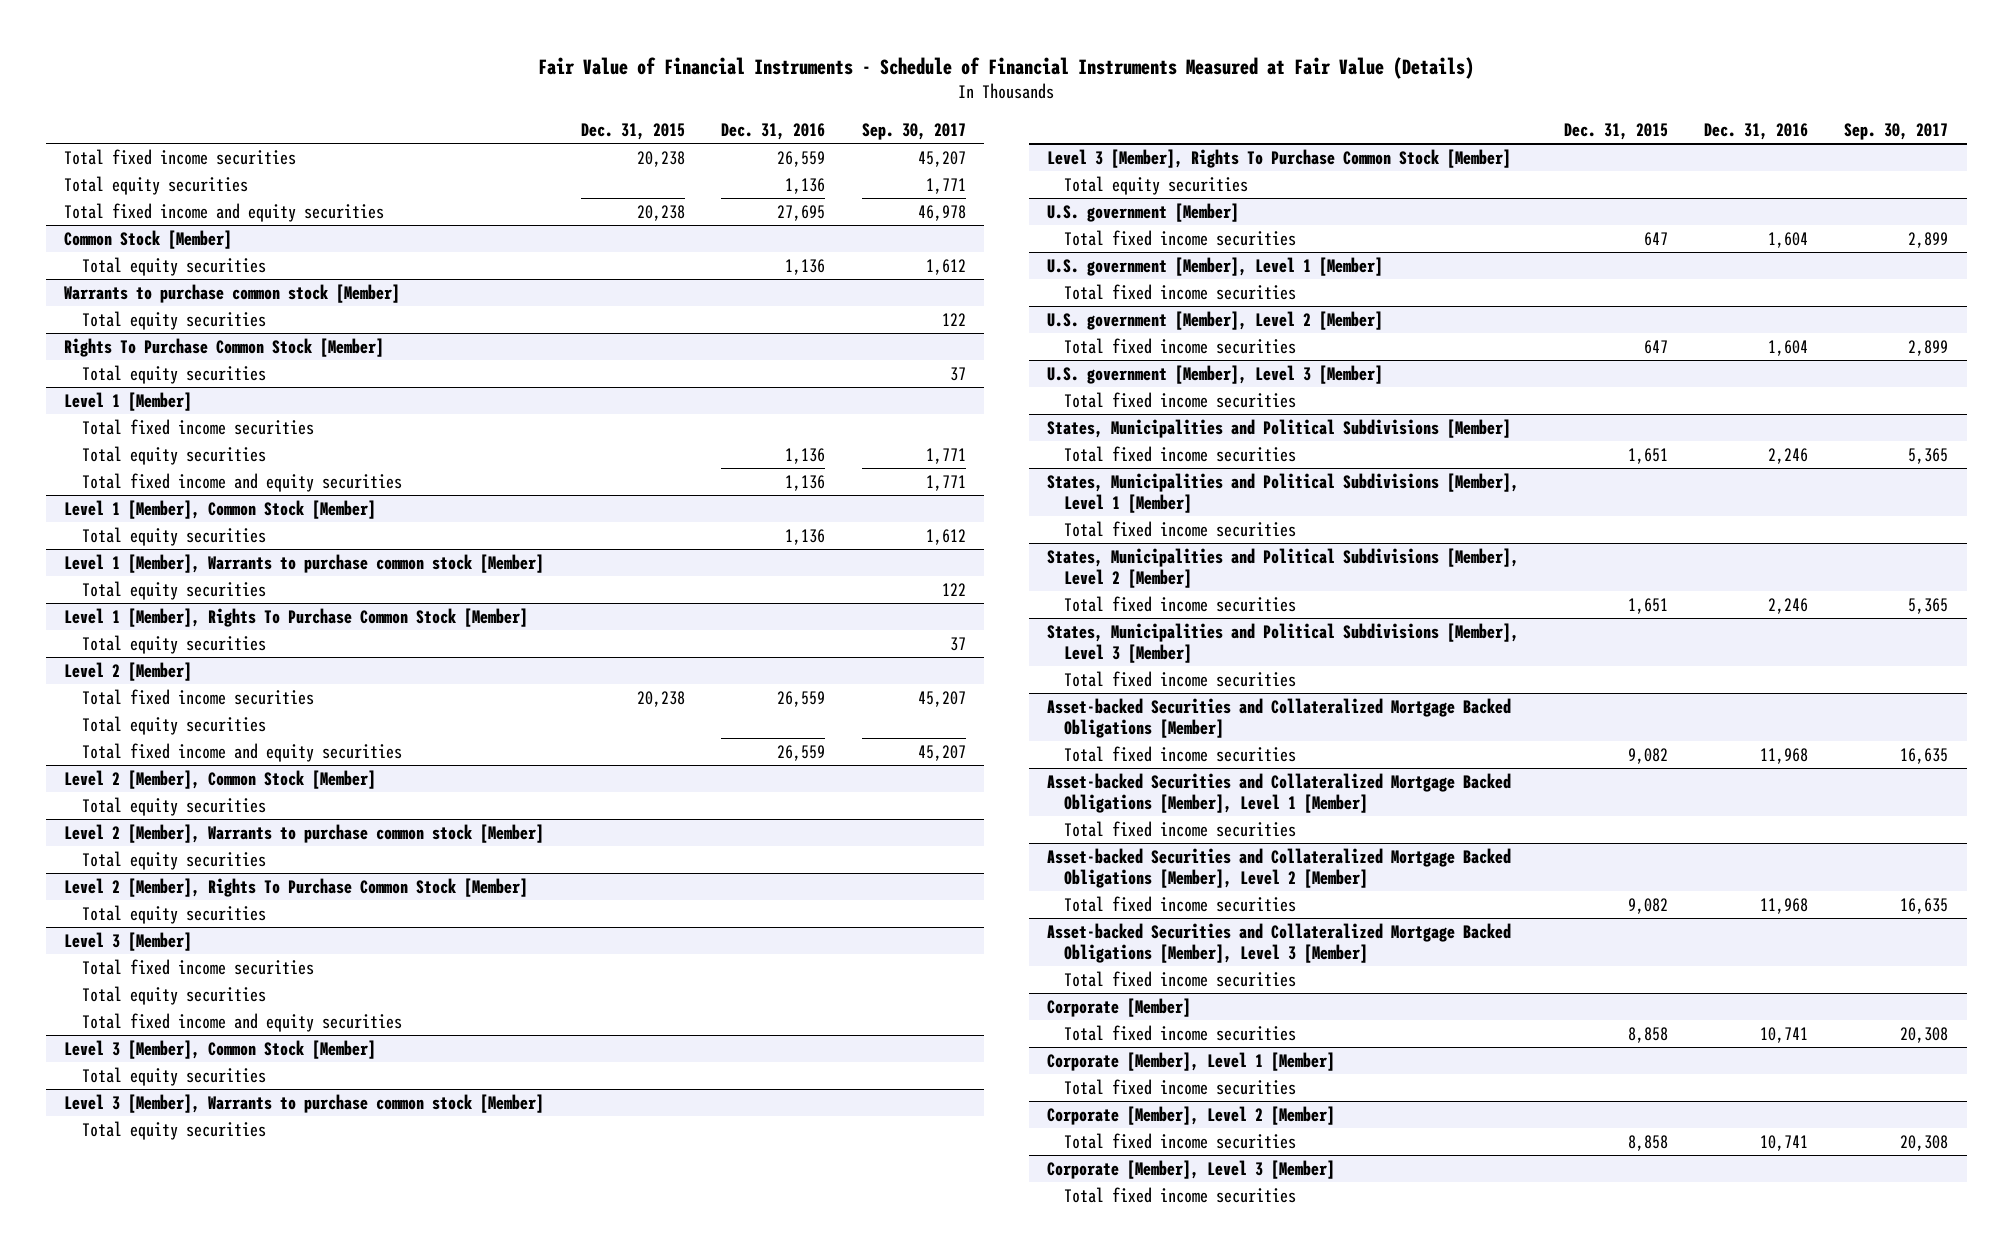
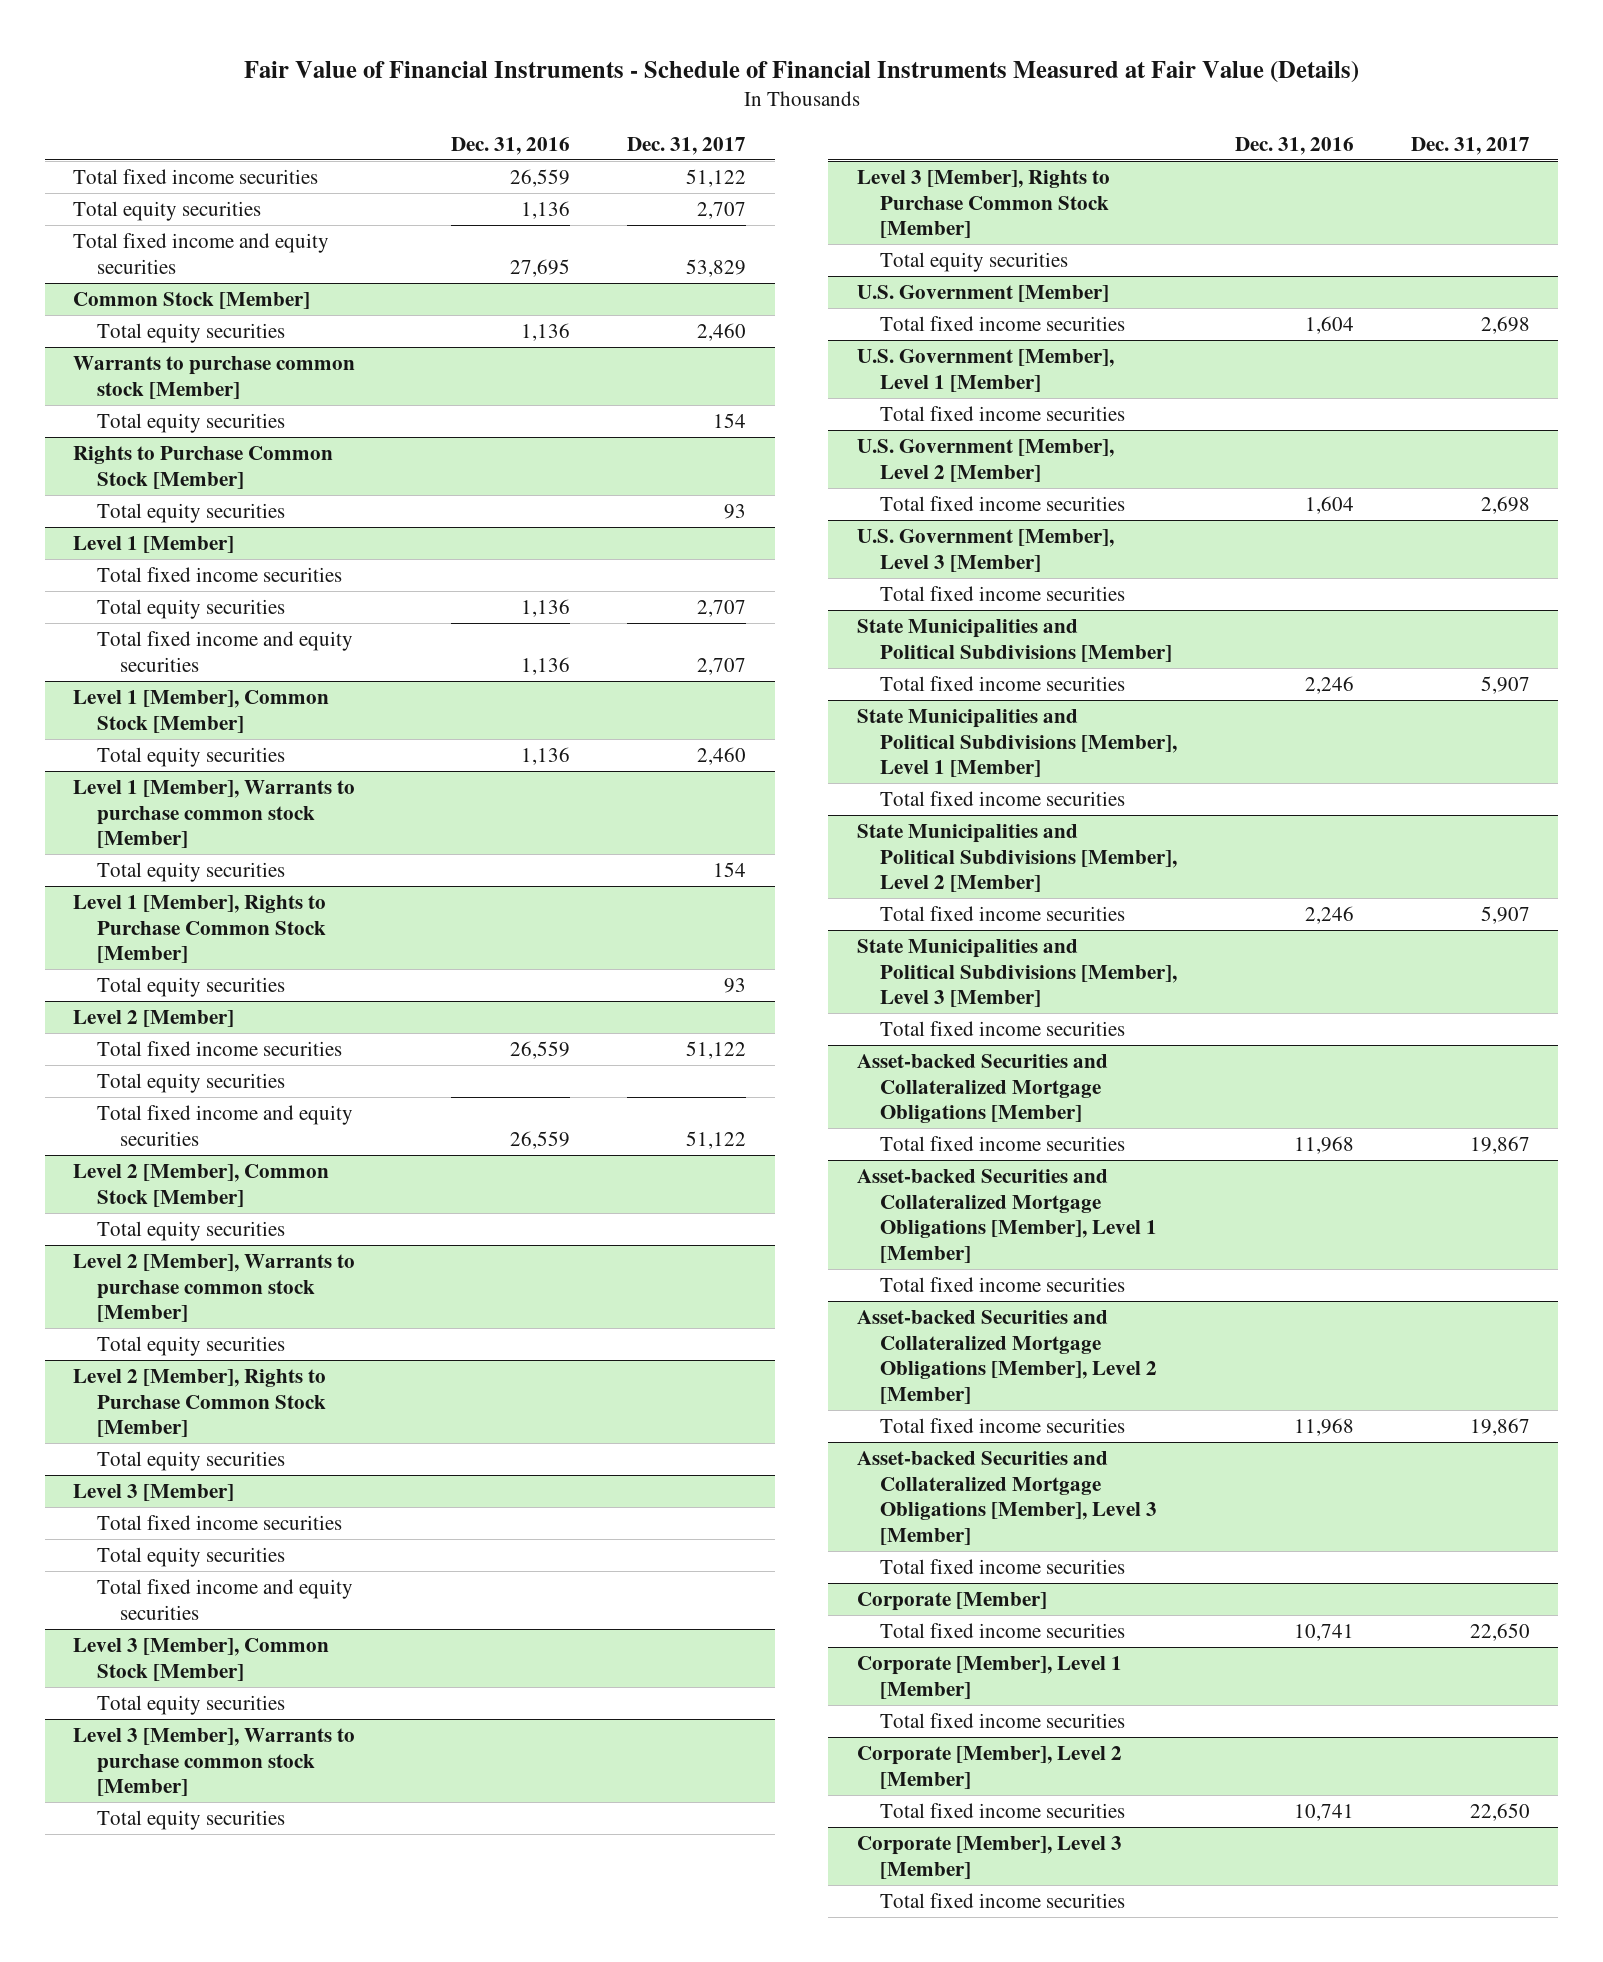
- | Dec. 31, 2015 | Dec. 31, 2016 | Sep. 30, 2017
+ | Dec. 31, 2016 | Dec. 31, 2017
- Rights To Purchase Common Stock [Member]
+ Rights to Purchase Common Stock [Member]
- Level 1 [Member], Rights To Purchase Common Stock [Member]
+ Level 1 [Member], Rights to Purchase Common Stock [Member]
- Level 2 [Member], Rights To Purchase Common Stock [Member]
+ Level 2 [Member], Rights to Purchase Common Stock [Member]
- Level 3 [Member], Rights To Purchase Common Stock [Member]
+ Level 3 [Member], Rights to Purchase Common Stock [Member]
- U.S. government [Member]
+ U.S. Government [Member]
- U.S. government [Member], Level 1 [Member]
+ U.S. Government [Member], Level 1 [Member]
- U.S. government [Member], Level 2 [Member]
+ U.S. Government [Member], Level 2 [Member]
- U.S. government [Member], Level 3 [Member]
+ U.S. Government [Member], Level 3 [Member]
- States, Municipalities and Political Subdivisions [Member]
+ State Municipalities and Political Subdivisions [Member]
- States, Municipalities and Political Subdivisions [Member], Level 1 [Member]
+ State Municipalities and Political Subdivisions [Member], Level 1 [Member]
- States, Municipalities and Political Subdivisions [Member], Level 2 [Member]
+ State Municipalities and Political Subdivisions [Member], Level 2 [Member]
- States, Municipalities and Political Subdivisions [Member], Level 3 [Member]
+ State Municipalities and Political Subdivisions [Member], Level 3 [Member]
- Asset-backed Securities and Collateralized Mortgage Backed Obligations [Member]
+ Asset-backed Securities and Collateralized Mortgage Obligations [Member]
- Asset-backed Securities and Collateralized Mortgage Backed Obligations [Member], Level 1 [Member]
+ Asset-backed Securities and Collateralized Mortgage Obligations [Member], Level 1 [Member]
- Asset-backed Securities and Collateralized Mortgage Backed Obligations [Member], Level 2 [Member]
+ Asset-backed Securities and Collateralized Mortgage Obligations [Member], Level 2 [Member]
- Asset-backed Securities and Collateralized Mortgage Backed Obligations [Member], Level 3 [Member]
+ Asset-backed Securities and Collateralized Mortgage Obligations [Member], Level 3 [Member]

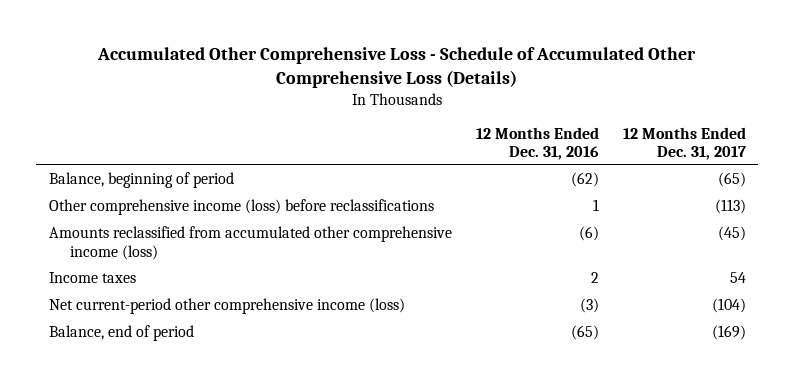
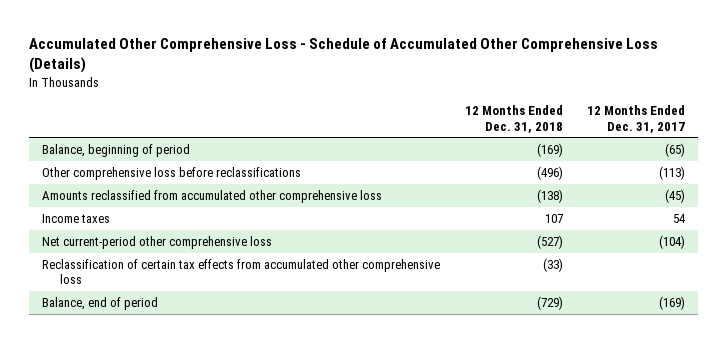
- | 12 Months Ended Dec. 31, 2016 | 12 Months Ended Dec. 31, 2017
+ | 12 Months Ended Dec. 31, 2018 | 12 Months Ended Dec. 31, 2017
- Other comprehensive income (loss) before reclassifications | 1 | (113)
- Amounts reclassified from accumulated other comprehensive income (loss) | (6) | (45)
+ Other comprehensive loss before reclassifications | (496) | (113)
+ Amounts reclassified from accumulated other comprehensive loss | (138) | (45)
- Net current-period other comprehensive income (loss) | (3) | (104)
+ Net current-period other comprehensive loss | (527) | (104)
+ Reclassification of certain tax effects from accumulated other comprehensive loss | (33) |

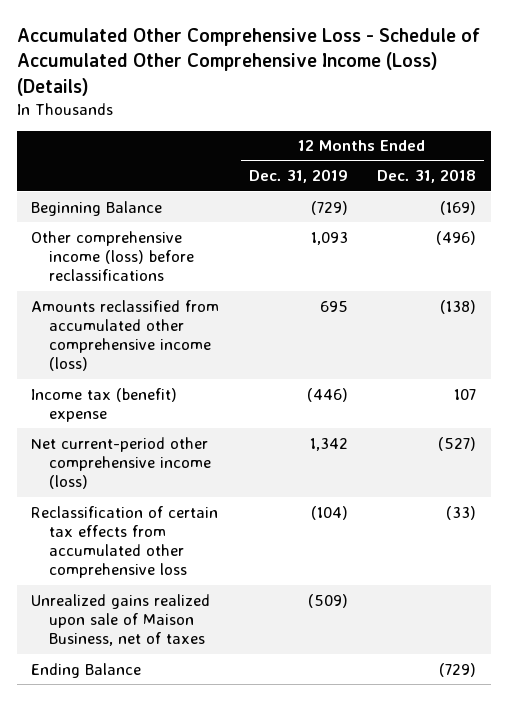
- Accumulated Other Comprehensive Loss - Schedule of Accumulated Other Comprehensive Loss (Details)
+ Accumulated Other Comprehensive Loss - Schedule of Accumulated Other Comprehensive Income (Loss) (Details)
- | 12 Months Ended Dec. 31, 2018 | 12 Months Ended Dec. 31, 2017
+ | 12 Months Ended Dec. 31, 2019 | 12 Months Ended Dec. 31, 2018
- Balance, beginning of period | (169) | (65)
- Other comprehensive loss before reclassifications | (496) | (113)
- Amounts reclassified from accumulated other comprehensive loss | (138) | (45)
- Income taxes | 107 | 54
- Net current-period other comprehensive loss | (527) | (104)
+ Beginning Balance | (729) | (169)
+ Other comprehensive income (loss) before reclassifications | 1,093 | (496)
+ Amounts reclassified from accumulated other comprehensive income (loss) | 695 | (138)
+ Income tax (benefit) expense | (446) | 107
+ Net current-period other comprehensive income (loss) | 1,342 | (527)
- Balance, end of period | (729) | (169)
+ Unrealized gains realized upon sale of Maison Business, net of taxes | (509) |
+ Ending Balance | | (729)

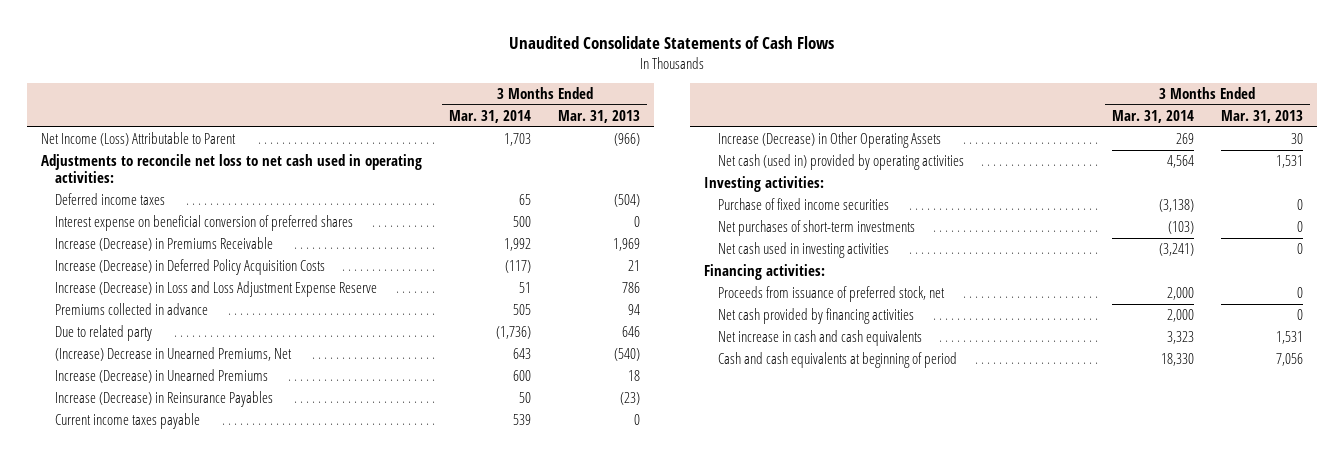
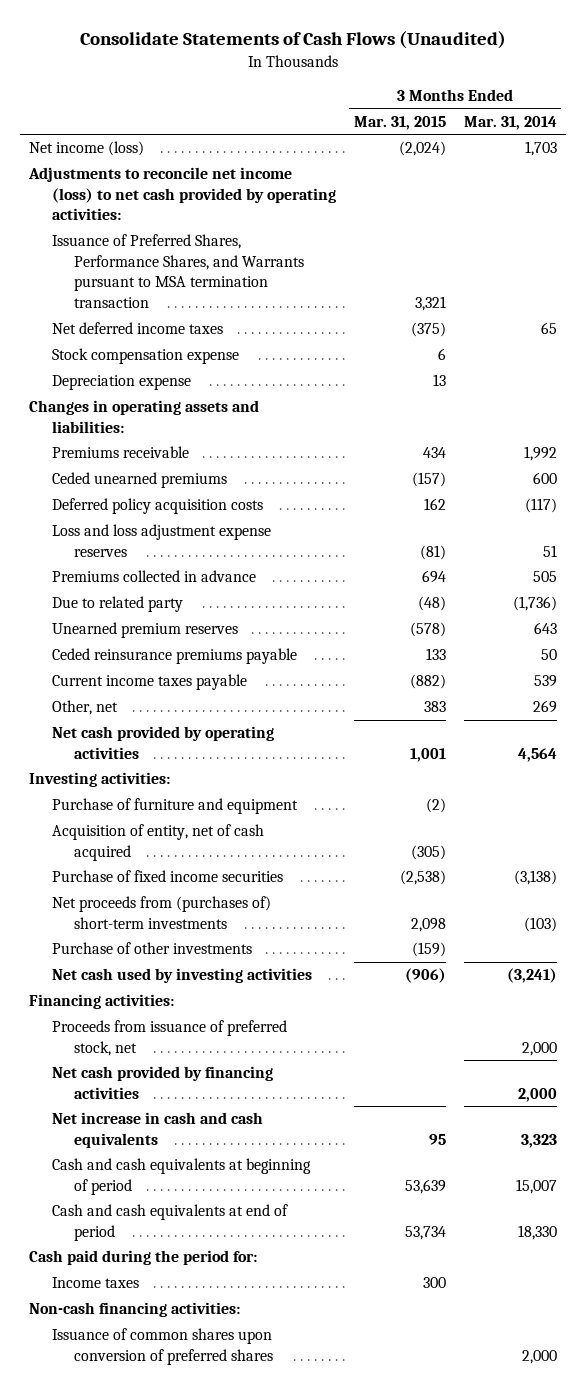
- Unaudited Consolidate Statements of Cash Flows
+ Consolidate Statements of Cash Flows (Unaudited)
- | 3 Months Ended Mar. 31, 2014 | 3 Months Ended Mar. 31, 2013
+ | 3 Months Ended Mar. 31, 2015 | 3 Months Ended Mar. 31, 2014
- Net Income (Loss) Attributable to Parent | 1,703 | (966)
- Adjustments to reconcile net loss to net cash used in operating activities:
- Deferred income taxes | 65 | (504)
- Interest expense on beneficial conversion of preferred shares | 500 | 0
- Increase (Decrease) in Premiums Receivable | 1,992 | 1,969
- Increase (Decrease) in Deferred Policy Acquisition Costs | (117) | 21
- Increase (Decrease) in Loss and Loss Adjustment Expense Reserve | 51 | 786
+ Net income (loss) | (2,024) | 1,703
+ Adjustments to reconcile net income (loss) to net cash provided by operating activities:
+ Issuance of Preferred Shares, Performance Shares, and Warrants pursuant to MSA termination transaction | 3,321 |
+ Net deferred income taxes | (375) | 65
+ Stock compensation expense | 6 |
+ Depreciation expense | 13 |
+ Changes in operating assets and liabilities:
+ Premiums receivable | 434 | 1,992
+ Ceded unearned premiums | (157) | 600
+ Deferred policy acquisition costs | 162 | (117)
+ Loss and loss adjustment expense reserves | (81) | 51
- (Increase) Decrease in Unearned Premiums, Net | 643 | (540)
- Increase (Decrease) in Unearned Premiums | 600 | 18
- Increase (Decrease) in Reinsurance Payables | 50 | (23)
+ Unearned premium reserves | (578) | 643
+ Ceded reinsurance premiums payable | 133 | 50
- Increase (Decrease) in Other Operating Assets | 269 | 30
- Net cash (used in) provided by operating activities | 4,564 | 1,531
+ Other, net | 383 | 269
+ Net cash provided by operating activities | 1,001 | 4,564
+ Purchase of furniture and equipment | (2) |
+ Acquisition of entity, net of cash acquired | (305) |
- Net purchases of short-term investments | (103) | 0
- Net cash used in investing activities | (3,241) | 0
+ Net proceeds from (purchases of) short-term investments | 2,098 | (103)
+ Purchase of other investments | (159) |
+ Net cash used by investing activities | (906) | (3,241)
- Cash and cash equivalents at beginning of period | 18,330 | 7,056
+ Cash and cash equivalents at beginning of period | 53,639 | 15,007
+ Cash and cash equivalents at end of period | 53,734 | 18,330
+ Cash paid during the period for:
+ Income taxes | 300 |
+ Non-cash financing activities:
+ Issuance of common shares upon conversion of preferred shares | | 2,000

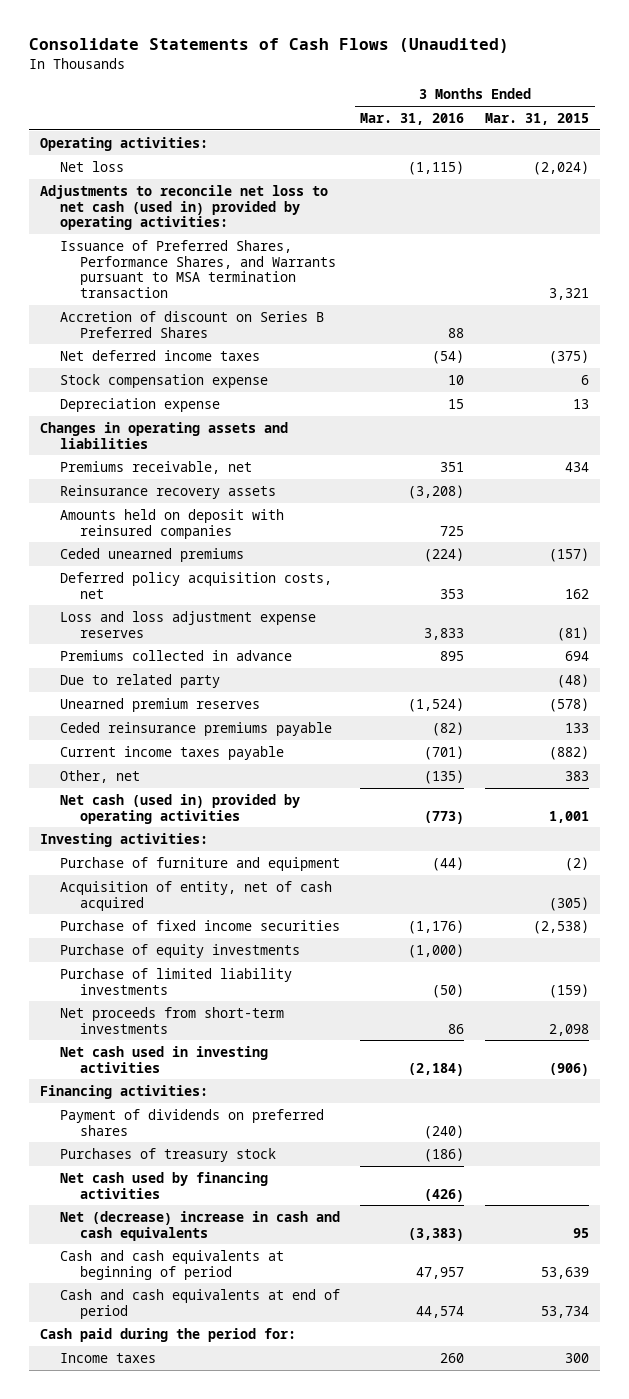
- | 3 Months Ended Mar. 31, 2015 | 3 Months Ended Mar. 31, 2014
+ | 3 Months Ended Mar. 31, 2016 | 3 Months Ended Mar. 31, 2015
- Net income (loss) | (2,024) | 1,703
- Adjustments to reconcile net income (loss) to net cash provided by operating activities:
+ Operating activities:
+ Net loss | (1,115) | (2,024)
+ Adjustments to reconcile net loss to net cash (used in) provided by operating activities:
+ Accretion of discount on Series B Preferred Shares | 88 |
- Changes in operating assets and liabilities:
- Premiums receivable | 434 | 1,992
+ Changes in operating assets and liabilities
+ Premiums receivable, net | 351 | 434
+ Reinsurance recovery assets | (3,208) |
+ Amounts held on deposit with reinsured companies | 725 |
- Deferred policy acquisition costs | 162 | (117)
+ Deferred policy acquisition costs, net | 353 | 162
- Net cash provided by operating activities | 1,001 | 4,564
+ Net cash (used in) provided by operating activities | (773) | 1,001
- Net proceeds from (purchases of) short-term investments | 2,098 | (103)
- Purchase of other investments | (159) |
- Net cash used by investing activities | (906) | (3,241)
+ Purchase of equity investments | (1,000) |
+ Purchase of limited liability investments | (50) | (159)
+ Net proceeds from short-term investments | 86 | 2,098
+ Net cash used in investing activities | (2,184) | (906)
- Proceeds from issuance of preferred stock, net | | 2,000
- Net cash provided by financing activities | | 2,000
- Net increase in cash and cash equivalents | 95 | 3,323
+ Payment of dividends on preferred shares | (240) |
+ Purchases of treasury stock | (186) |
+ Net cash used by financing activities | (426) |
+ Net (decrease) increase in cash and cash equivalents | (3,383) | 95
- Non-cash financing activities:
- Issuance of common shares upon conversion of preferred shares | | 2,000

